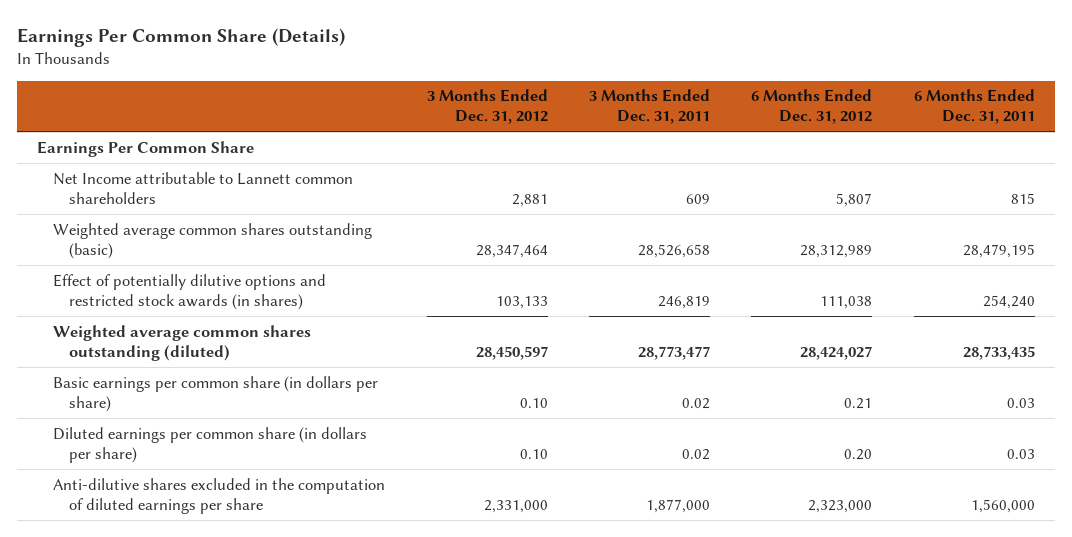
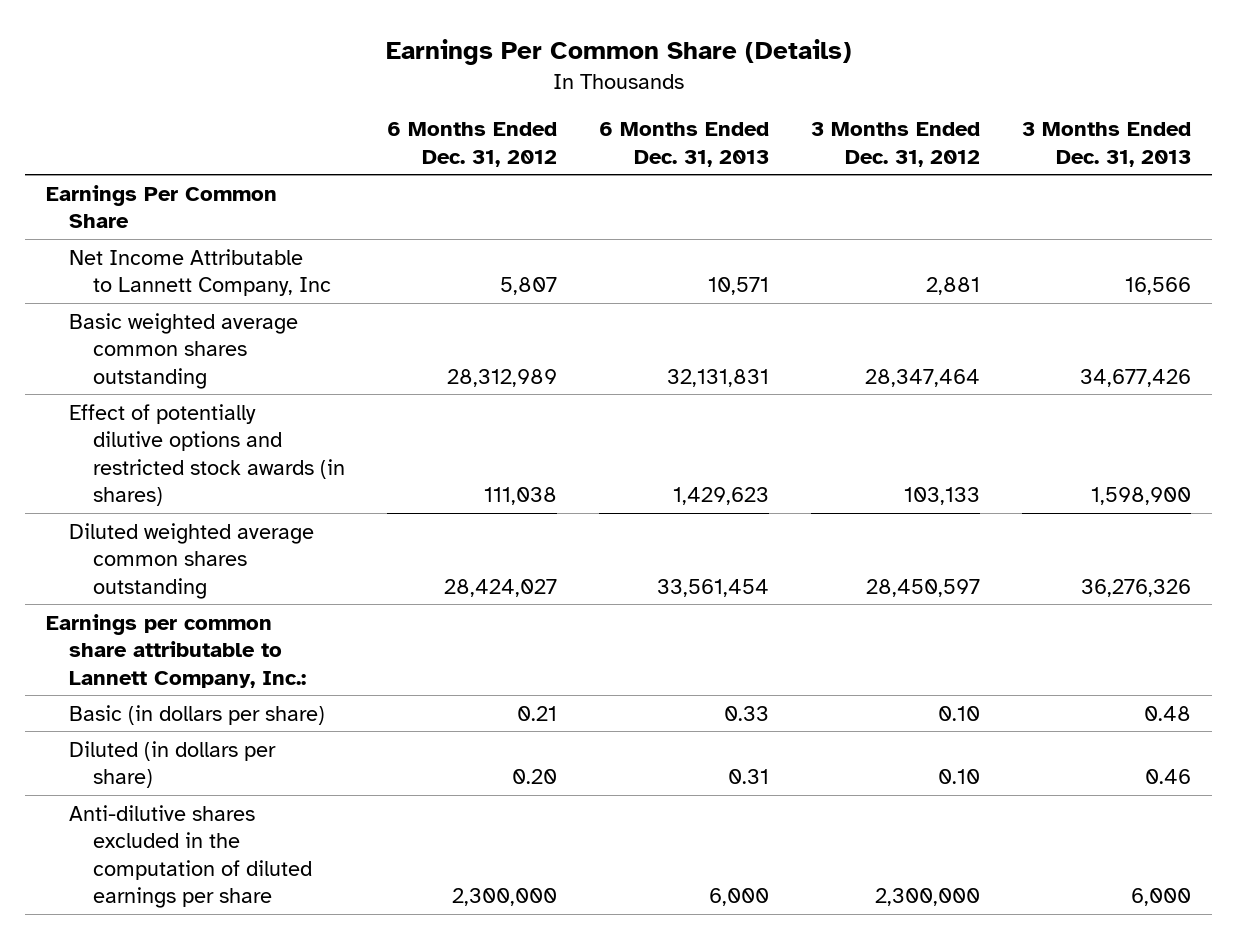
- | 3 Months Ended Dec. 31, 2012 | 3 Months Ended Dec. 31, 2011 | 6 Months Ended Dec. 31, 2012 | 6 Months Ended Dec. 31, 2011
+ | 6 Months Ended Dec. 31, 2012 | 6 Months Ended Dec. 31, 2013 | 3 Months Ended Dec. 31, 2012 | 3 Months Ended Dec. 31, 2013
- Net Income attributable to Lannett common shareholders | 2,881 | 609 | 5,807 | 815
- Weighted average common shares outstanding (basic) | 28,347,464 | 28,526,658 | 28,312,989 | 28,479,195
+ Net Income Attributable to Lannett Company, Inc | 5,807 | 10,571 | 2,881 | 16,566
+ Basic weighted average common shares outstanding | 28,312,989 | 32,131,831 | 28,347,464 | 34,677,426
- Weighted average common shares outstanding (diluted) | 28,450,597 | 28,773,477 | 28,424,027 | 28,733,435
- Basic earnings per common share (in dollars per share) | 0.10 | 0.02 | 0.21 | 0.03
- Diluted earnings per common share (in dollars per share) | 0.10 | 0.02 | 0.20 | 0.03
- Anti-dilutive shares excluded in the computation of diluted earnings per share | 2,331,000 | 1,877,000 | 2,323,000 | 1,560,000
+ Diluted weighted average common shares outstanding | 28,424,027 | 33,561,454 | 28,450,597 | 36,276,326
+ Earnings per common share attributable to Lannett Company, Inc.:
+ Basic (in dollars per share) | 0.21 | 0.33 | 0.10 | 0.48
+ Diluted (in dollars per share) | 0.20 | 0.31 | 0.10 | 0.46
+ Anti-dilutive shares excluded in the computation of diluted earnings per share | 2,300,000 | 6,000 | 2,300,000 | 6,000

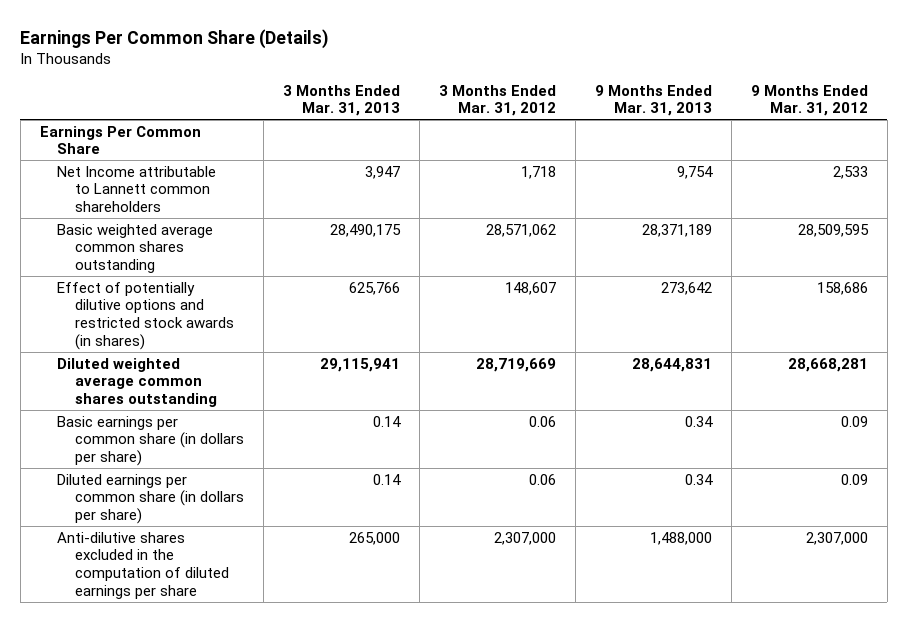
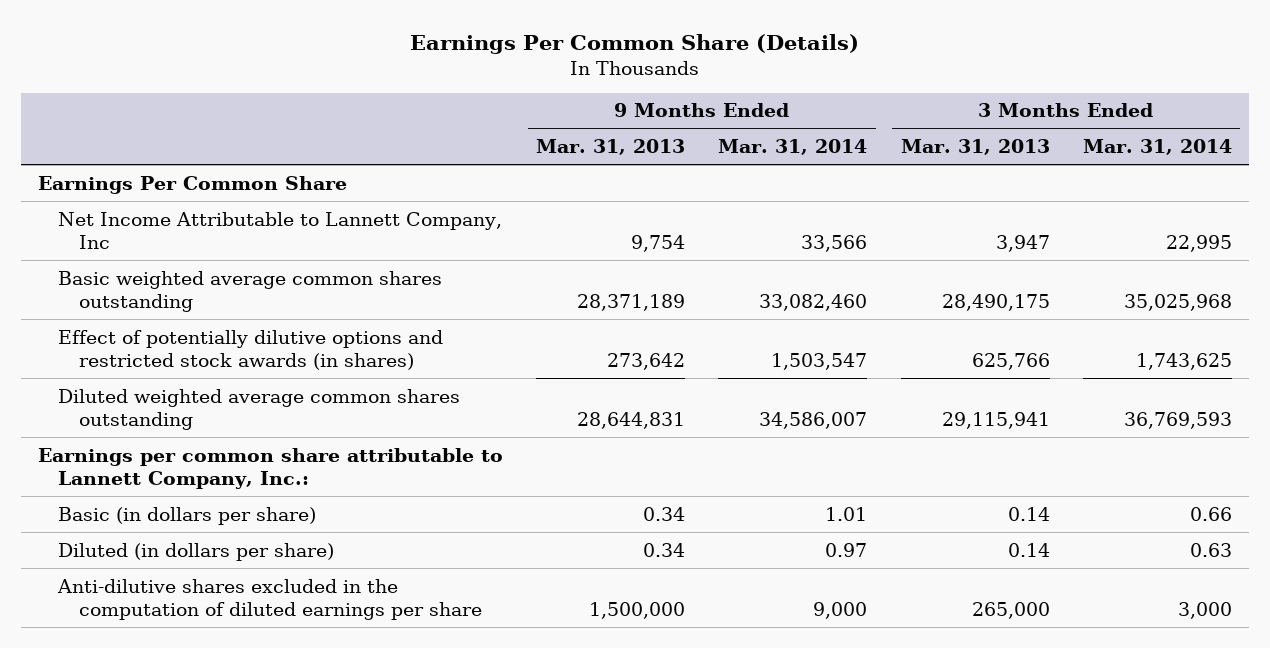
- | 3 Months Ended Mar. 31, 2013 | 3 Months Ended Mar. 31, 2012 | 9 Months Ended Mar. 31, 2013 | 9 Months Ended Mar. 31, 2012
+ | 9 Months Ended Mar. 31, 2013 | 9 Months Ended Mar. 31, 2014 | 3 Months Ended Mar. 31, 2013 | 3 Months Ended Mar. 31, 2014
- Net Income attributable to Lannett common shareholders | 3,947 | 1,718 | 9,754 | 2,533
+ Net Income Attributable to Lannett Company, Inc | 9,754 | 33,566 | 3,947 | 22,995
- Basic earnings per common share (in dollars per share) | 0.14 | 0.06 | 0.34 | 0.09
- Diluted earnings per common share (in dollars per share) | 0.14 | 0.06 | 0.34 | 0.09
- Anti-dilutive shares excluded in the computation of diluted earnings per share | 265,000 | 2,307,000 | 1,488,000 | 2,307,000
+ Earnings per common share attributable to Lannett Company, Inc.:
+ Basic (in dollars per share) | 0.34 | 1.01 | 0.14 | 0.66
+ Diluted (in dollars per share) | 0.34 | 0.97 | 0.14 | 0.63
+ Anti-dilutive shares excluded in the computation of diluted earnings per share | 1,500,000 | 9,000 | 265,000 | 3,000

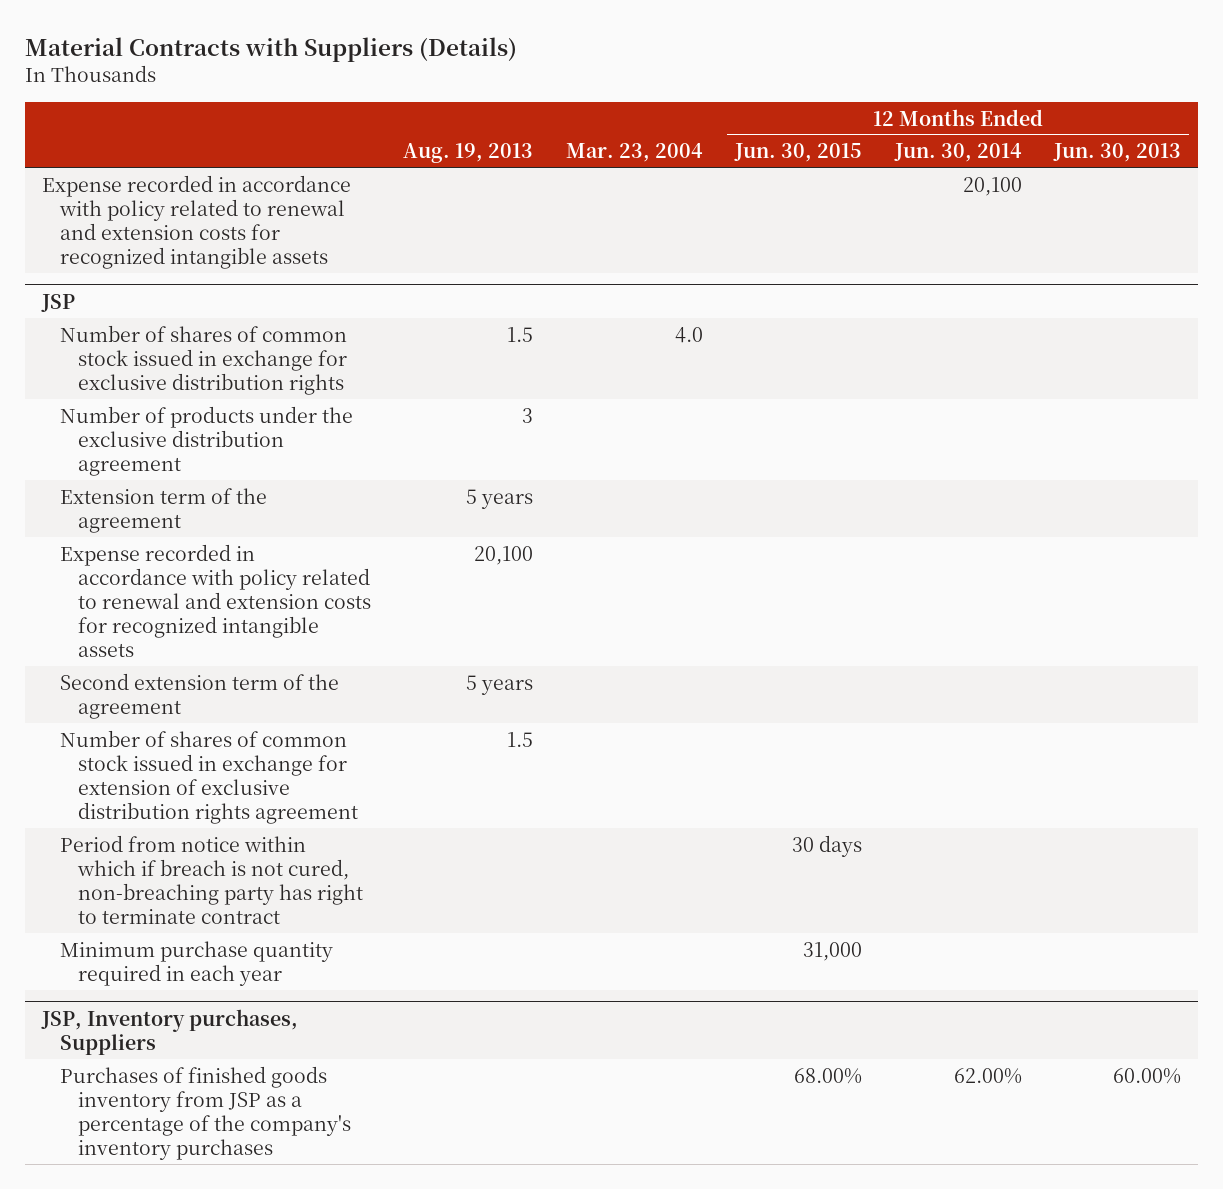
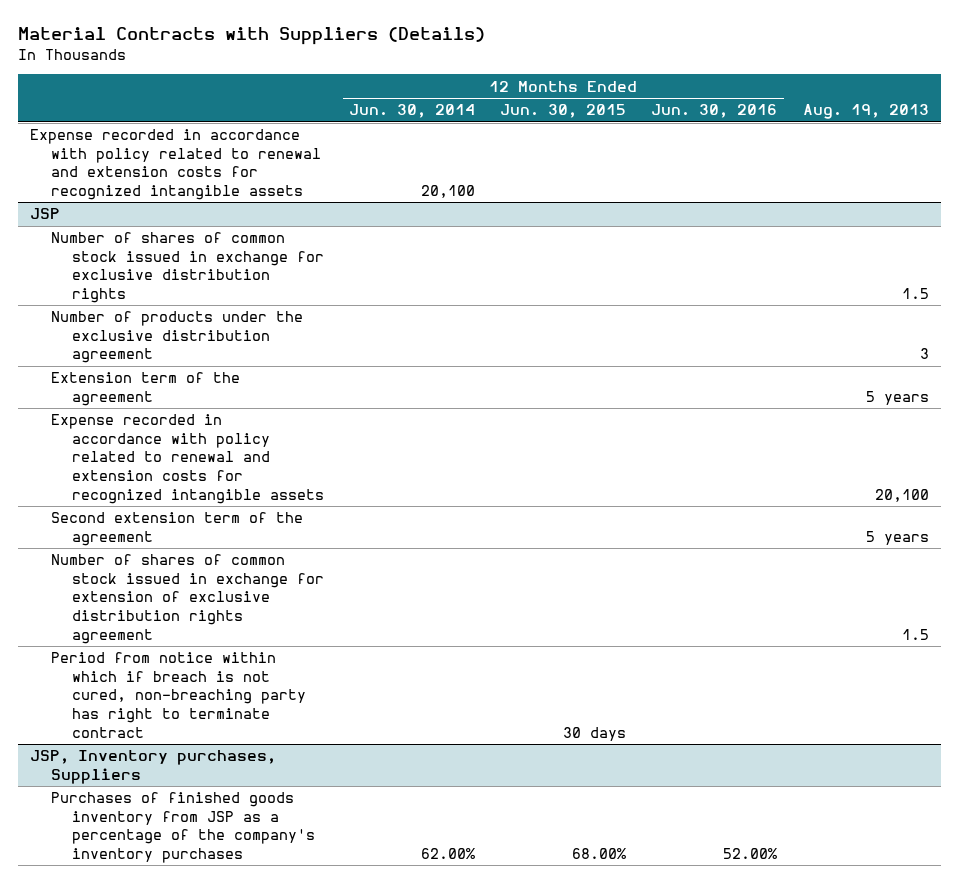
- | Aug. 19, 2013 | Mar. 23, 2004 | 12 Months Ended Jun. 30, 2015 | 12 Months Ended Jun. 30, 2014 | 12 Months Ended Jun. 30, 2013
+ | 12 Months Ended Jun. 30, 2014 | 12 Months Ended Jun. 30, 2015 | 12 Months Ended Jun. 30, 2016 | Aug. 19, 2013
@ JSP
- Minimum purchase quantity required in each year | | | 31,000 | |

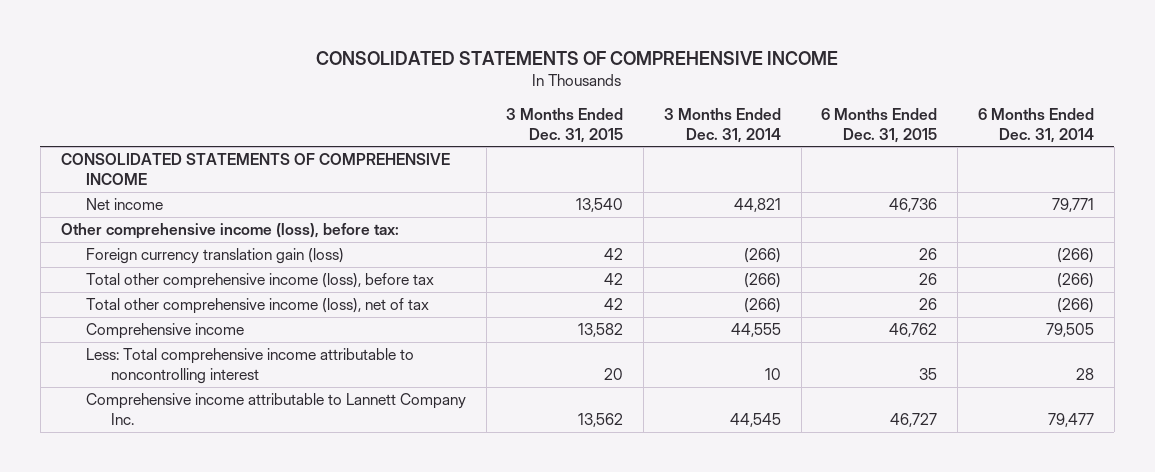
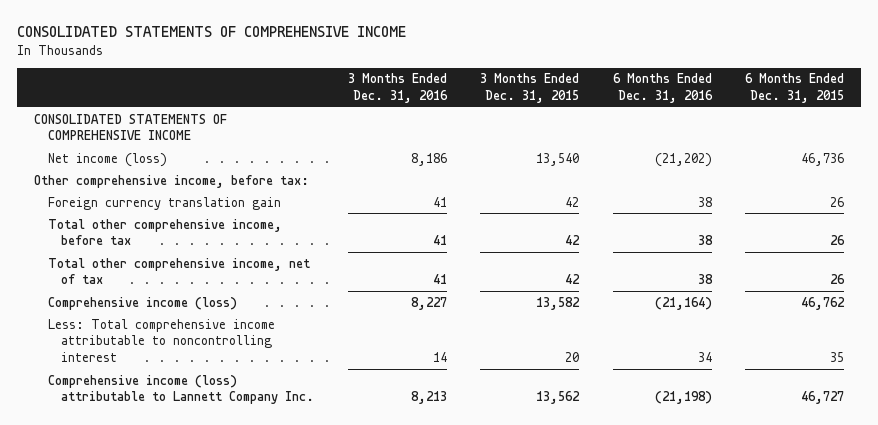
- | 3 Months Ended Dec. 31, 2015 | 3 Months Ended Dec. 31, 2014 | 6 Months Ended Dec. 31, 2015 | 6 Months Ended Dec. 31, 2014
+ | 3 Months Ended Dec. 31, 2016 | 3 Months Ended Dec. 31, 2015 | 6 Months Ended Dec. 31, 2016 | 6 Months Ended Dec. 31, 2015
- Net income | 13,540 | 44,821 | 46,736 | 79,771
- Other comprehensive income (loss), before tax:
- Foreign currency translation gain (loss) | 42 | (266) | 26 | (266)
- Total other comprehensive income (loss), before tax | 42 | (266) | 26 | (266)
- Total other comprehensive income (loss), net of tax | 42 | (266) | 26 | (266)
- Comprehensive income | 13,582 | 44,555 | 46,762 | 79,505
+ Net income (loss) | 8,186 | 13,540 | (21,202) | 46,736
+ Other comprehensive income, before tax:
+ Foreign currency translation gain | 41 | 42 | 38 | 26
+ Total other comprehensive income, before tax | 41 | 42 | 38 | 26
+ Total other comprehensive income, net of tax | 41 | 42 | 38 | 26
+ Comprehensive income (loss) | 8,227 | 13,582 | (21,164) | 46,762
- Comprehensive income attributable to Lannett Company Inc. | 13,562 | 44,545 | 46,727 | 79,477
+ Comprehensive income (loss) attributable to Lannett Company Inc. | 8,213 | 13,562 | (21,198) | 46,727

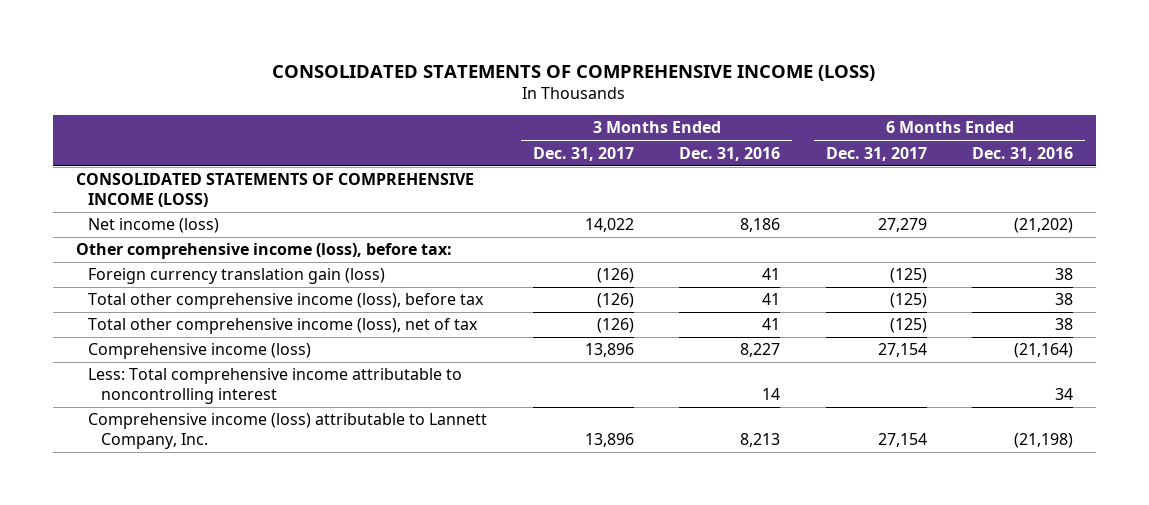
- CONSOLIDATED STATEMENTS OF COMPREHENSIVE INCOME
+ CONSOLIDATED STATEMENTS OF COMPREHENSIVE INCOME (LOSS)
- | 3 Months Ended Dec. 31, 2016 | 3 Months Ended Dec. 31, 2015 | 6 Months Ended Dec. 31, 2016 | 6 Months Ended Dec. 31, 2015
+ | 3 Months Ended Dec. 31, 2017 | 3 Months Ended Dec. 31, 2016 | 6 Months Ended Dec. 31, 2017 | 6 Months Ended Dec. 31, 2016
- CONSOLIDATED STATEMENTS OF COMPREHENSIVE INCOME
+ CONSOLIDATED STATEMENTS OF COMPREHENSIVE INCOME (LOSS)
- Other comprehensive income, before tax:
- Foreign currency translation gain | 41 | 42 | 38 | 26
- Total other comprehensive income, before tax | 41 | 42 | 38 | 26
- Total other comprehensive income, net of tax | 41 | 42 | 38 | 26
+ Other comprehensive income (loss), before tax:
+ Foreign currency translation gain (loss) | (126) | 41 | (125) | 38
+ Total other comprehensive income (loss), before tax | (126) | 41 | (125) | 38
+ Total other comprehensive income (loss), net of tax | (126) | 41 | (125) | 38
- Comprehensive income (loss) attributable to Lannett Company Inc. | 8,213 | 13,562 | (21,198) | 46,727
+ Comprehensive income (loss) attributable to Lannett Company, Inc. | 13,896 | 8,213 | 27,154 | (21,198)

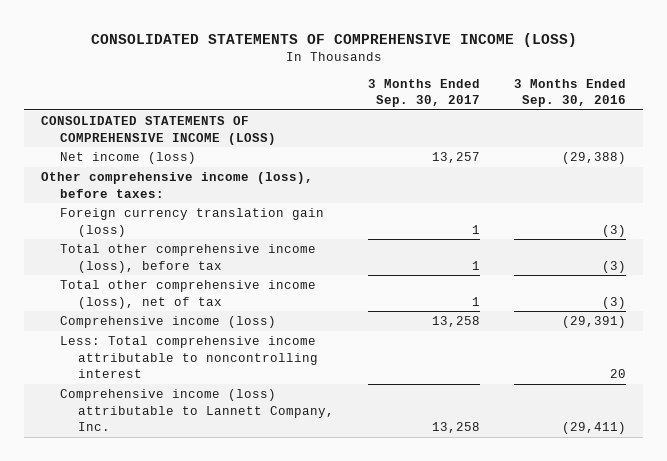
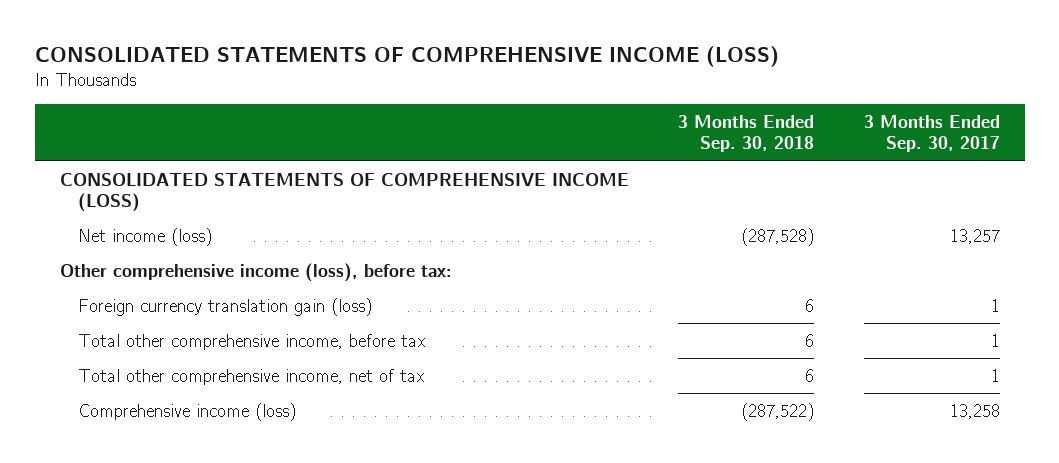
- | 3 Months Ended Sep. 30, 2017 | 3 Months Ended Sep. 30, 2016
+ | 3 Months Ended Sep. 30, 2018 | 3 Months Ended Sep. 30, 2017
- Other comprehensive income (loss), before taxes:
+ Other comprehensive income (loss), before tax:
- Total other comprehensive income (loss), before tax | 1 | (3)
- Total other comprehensive income (loss), net of tax | 1 | (3)
+ Total other comprehensive income, before tax | 6 | 1
+ Total other comprehensive income, net of tax | 6 | 1
- Less: Total comprehensive income attributable to noncontrolling interest | | 20
- Comprehensive income (loss) attributable to Lannett Company, Inc. | 13,258 | (29,411)

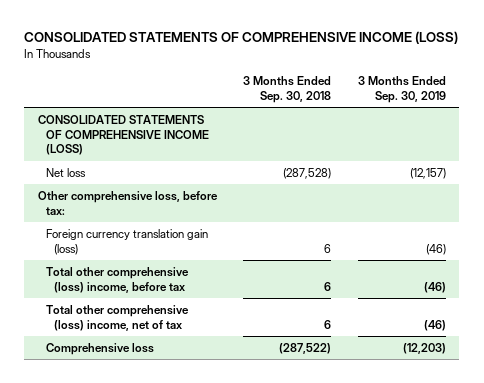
- | 3 Months Ended Sep. 30, 2018 | 3 Months Ended Sep. 30, 2017
+ | 3 Months Ended Sep. 30, 2018 | 3 Months Ended Sep. 30, 2019
- Net income (loss) | (287,528) | 13,257
- Other comprehensive income (loss), before tax:
+ Net loss | (287,528) | (12,157)
+ Other comprehensive loss, before tax:
- Total other comprehensive income, before tax | 6 | 1
- Total other comprehensive income, net of tax | 6 | 1
- Comprehensive income (loss) | (287,522) | 13,258
+ Total other comprehensive (loss) income, before tax | 6 | (46)
+ Total other comprehensive (loss) income, net of tax | 6 | (46)
+ Comprehensive loss | (287,522) | (12,203)

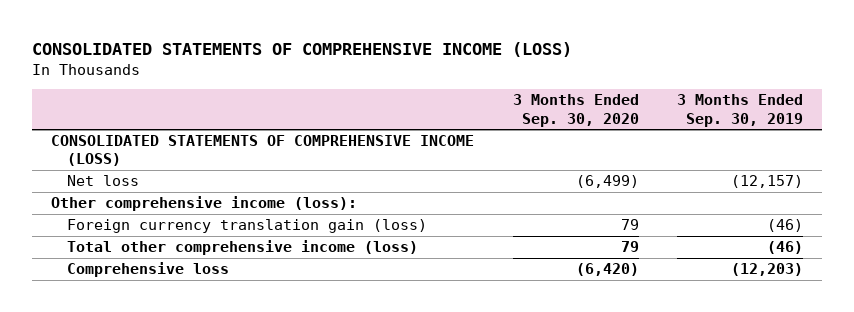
- | 3 Months Ended Sep. 30, 2018 | 3 Months Ended Sep. 30, 2019
+ | 3 Months Ended Sep. 30, 2020 | 3 Months Ended Sep. 30, 2019
- Other comprehensive loss, before tax:
+ Other comprehensive income (loss):
- Total other comprehensive (loss) income, before tax | 6 | (46)
- Total other comprehensive (loss) income, net of tax | 6 | (46)
+ Total other comprehensive income (loss) | 79 | (46)

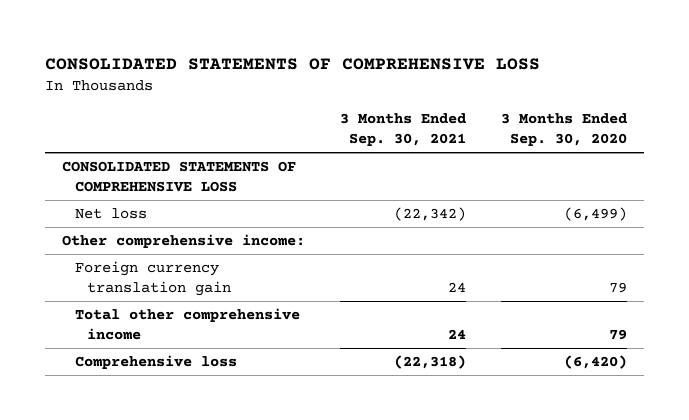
- CONSOLIDATED STATEMENTS OF COMPREHENSIVE INCOME (LOSS)
+ CONSOLIDATED STATEMENTS OF COMPREHENSIVE LOSS
- | 3 Months Ended Sep. 30, 2020 | 3 Months Ended Sep. 30, 2019
+ | 3 Months Ended Sep. 30, 2021 | 3 Months Ended Sep. 30, 2020
- CONSOLIDATED STATEMENTS OF COMPREHENSIVE INCOME (LOSS)
+ CONSOLIDATED STATEMENTS OF COMPREHENSIVE LOSS
- Other comprehensive income (loss):
- Foreign currency translation gain (loss) | 79 | (46)
- Total other comprehensive income (loss) | 79 | (46)
+ Other comprehensive income:
+ Foreign currency translation gain | 24 | 79
+ Total other comprehensive income | 24 | 79

